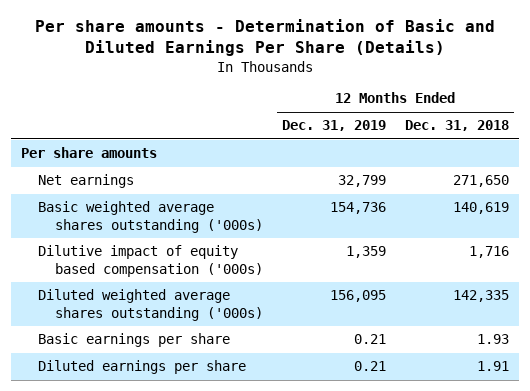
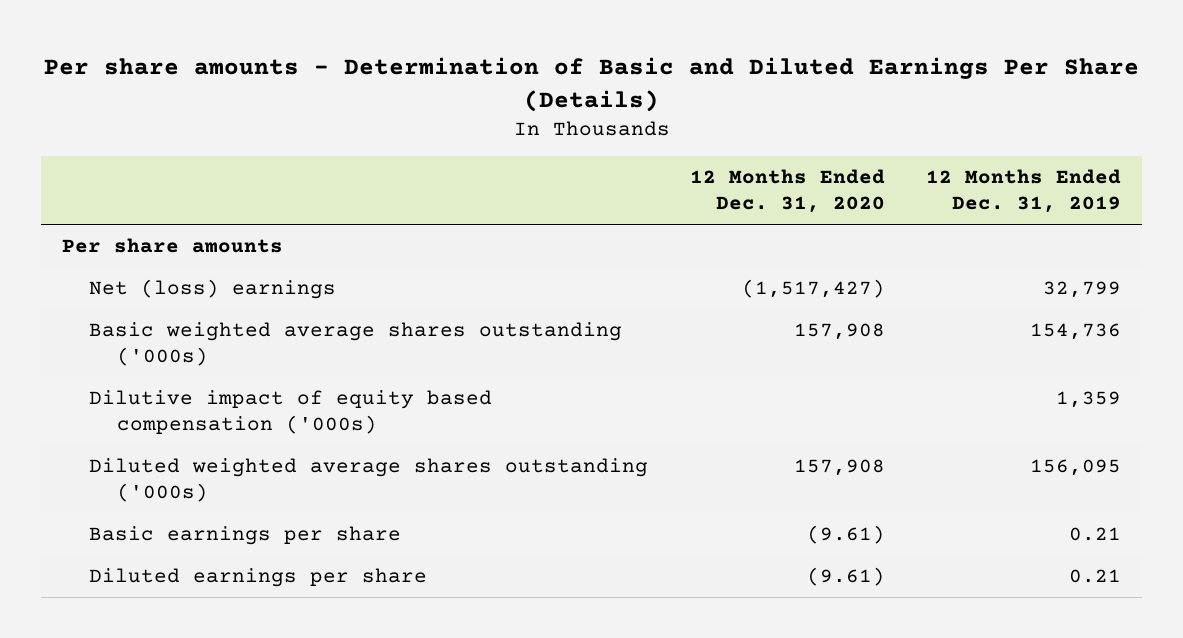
- | 12 Months Ended Dec. 31, 2019 | 12 Months Ended Dec. 31, 2018
+ | 12 Months Ended Dec. 31, 2020 | 12 Months Ended Dec. 31, 2019
- Net earnings | 32,799 | 271,650
+ Net (loss) earnings | (1,517,427) | 32,799

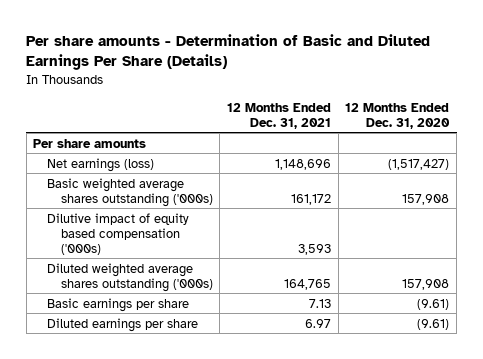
- | 12 Months Ended Dec. 31, 2020 | 12 Months Ended Dec. 31, 2019
+ | 12 Months Ended Dec. 31, 2021 | 12 Months Ended Dec. 31, 2020
- Net (loss) earnings | (1,517,427) | 32,799
+ Net earnings (loss) | 1,148,696 | (1,517,427)

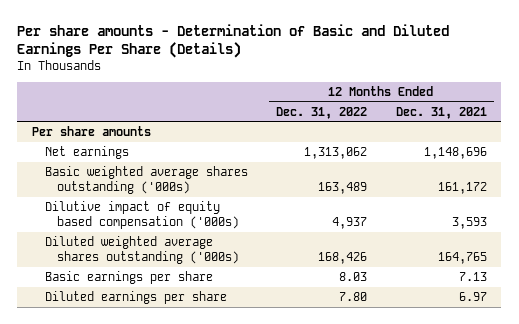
- | 12 Months Ended Dec. 31, 2021 | 12 Months Ended Dec. 31, 2020
+ | 12 Months Ended Dec. 31, 2022 | 12 Months Ended Dec. 31, 2021
- Net earnings (loss) | 1,148,696 | (1,517,427)
+ Net earnings | 1,313,062 | 1,148,696

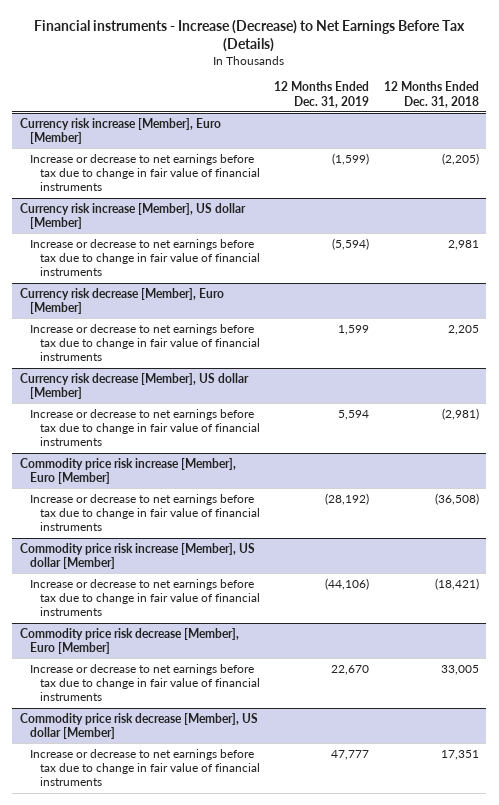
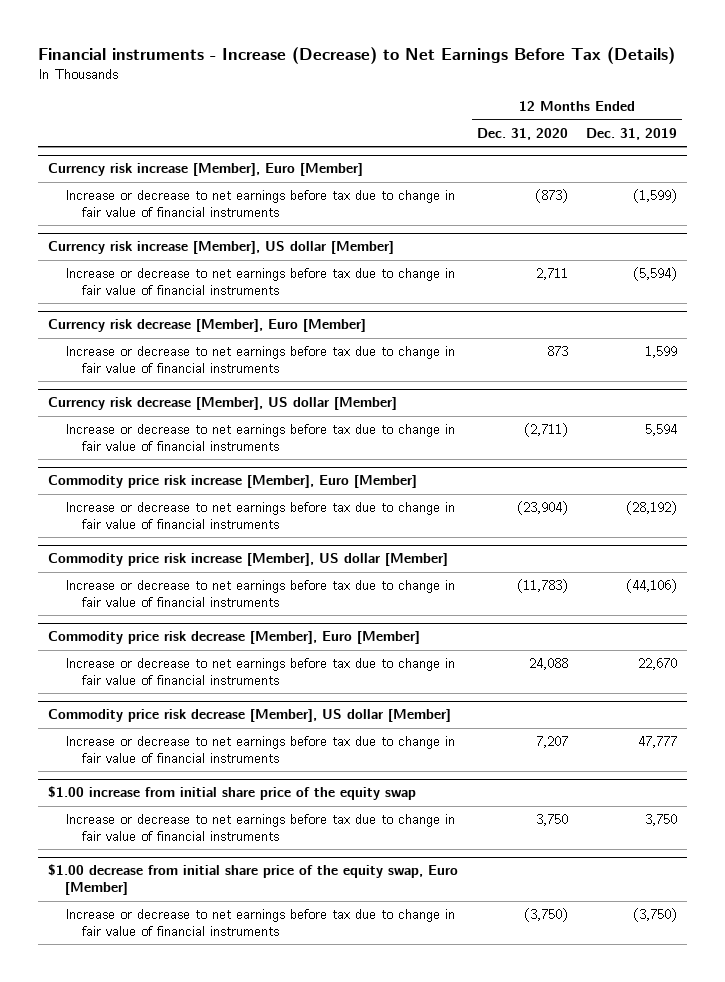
- | 12 Months Ended Dec. 31, 2019 | 12 Months Ended Dec. 31, 2018
+ | 12 Months Ended Dec. 31, 2020 | 12 Months Ended Dec. 31, 2019
+ $1.00 increase from initial share price of the equity swap
+ Increase or decrease to net earnings before tax due to change in fair value of financial instruments | 3,750 | 3,750
+ $1.00 decrease from initial share price of the equity swap, Euro [Member]
+ Increase or decrease to net earnings before tax due to change in fair value of financial instruments | (3,750) | (3,750)

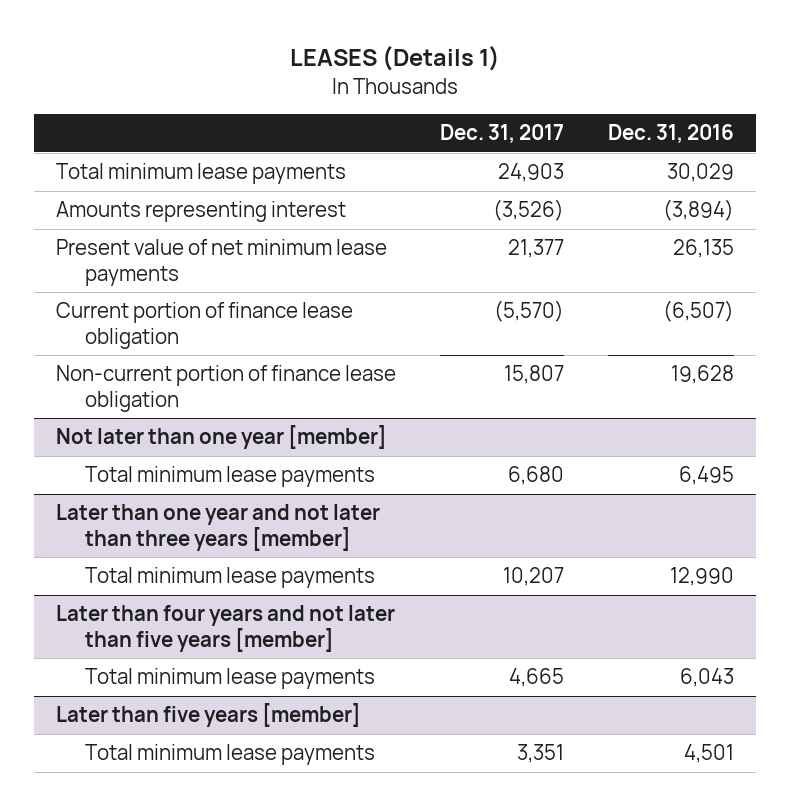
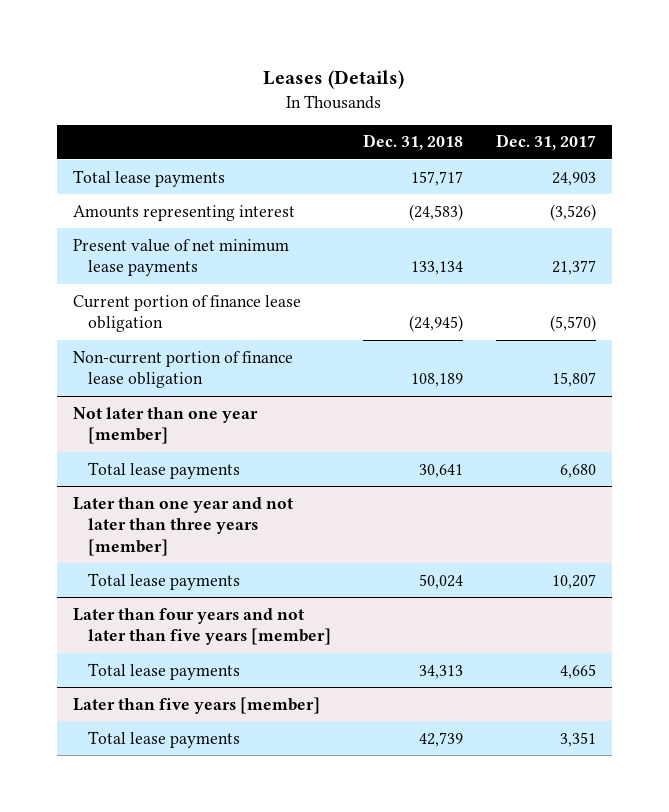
- LEASES (Details 1)
+ Leases (Details)
- | Dec. 31, 2017 | Dec. 31, 2016
+ | Dec. 31, 2018 | Dec. 31, 2017
- Total minimum lease payments | 24,903 | 30,029
+ Total lease payments | 157,717 | 24,903
@ Not later than one year [member]
- Total minimum lease payments | 6,680 | 6,495
+ Total lease payments | 30,641 | 6,680
@ Later than one year and not later than three years [member]
- Total minimum lease payments | 10,207 | 12,990
+ Total lease payments | 50,024 | 10,207
@ Later than four years and not later than five years [member]
- Total minimum lease payments | 4,665 | 6,043
+ Total lease payments | 34,313 | 4,665
@ Later than five years [member]
- Total minimum lease payments | 3,351 | 4,501
+ Total lease payments | 42,739 | 3,351

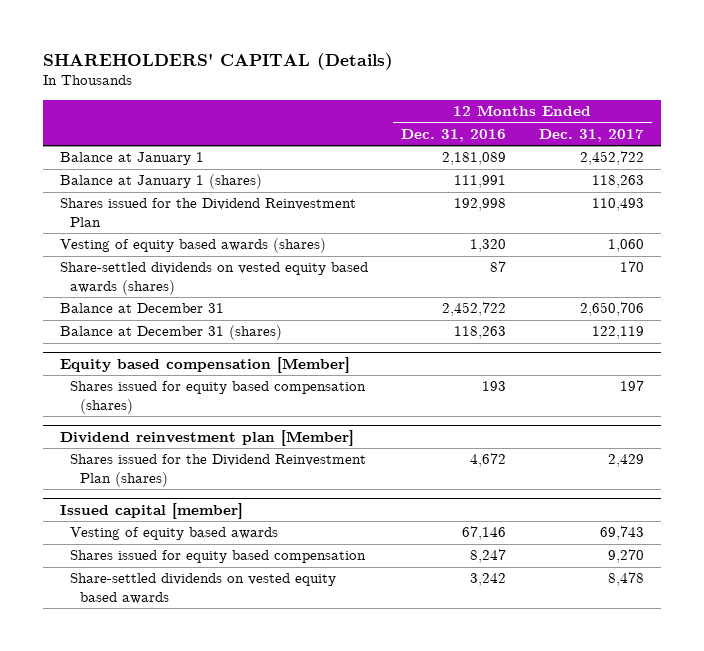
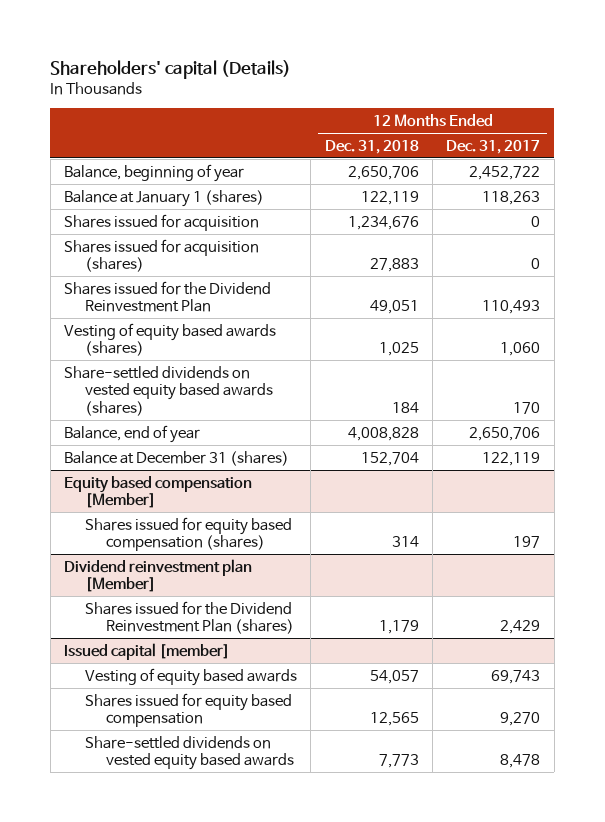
- SHAREHOLDERS' CAPITAL (Details)
+ Shareholders' capital (Details)
- | 12 Months Ended Dec. 31, 2016 | 12 Months Ended Dec. 31, 2017
+ | 12 Months Ended Dec. 31, 2018 | 12 Months Ended Dec. 31, 2017
- Balance at January 1 | 2,181,089 | 2,452,722
+ Balance, beginning of year | 2,650,706 | 2,452,722
+ Shares issued for acquisition | 1,234,676 | 0
+ Shares issued for acquisition (shares) | 27,883 | 0
- Balance at December 31 | 2,452,722 | 2,650,706
+ Balance, end of year | 4,008,828 | 2,650,706

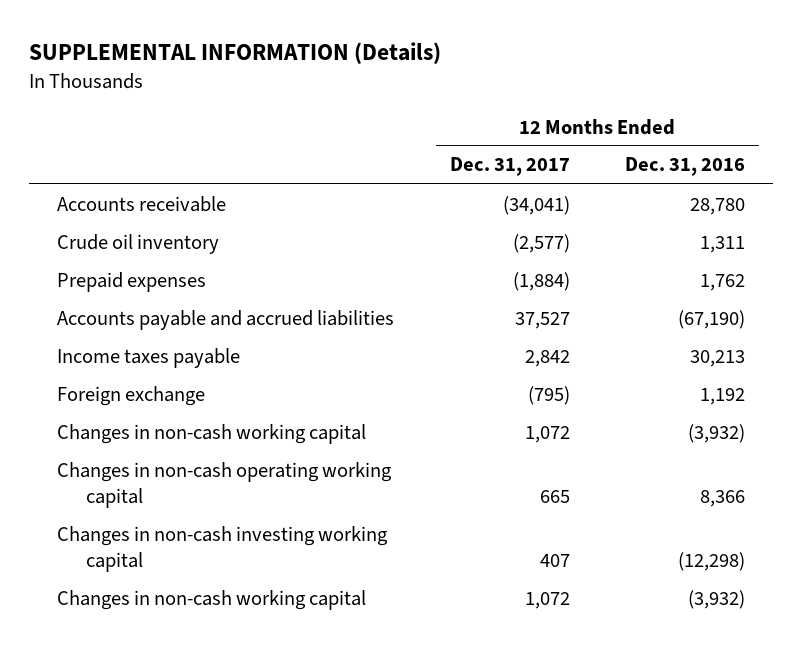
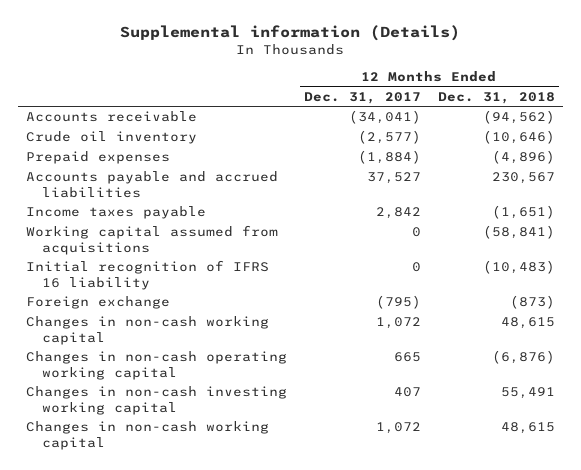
- SUPPLEMENTAL INFORMATION (Details)
+ Supplemental information (Details)
- | 12 Months Ended Dec. 31, 2017 | 12 Months Ended Dec. 31, 2016
+ | 12 Months Ended Dec. 31, 2017 | 12 Months Ended Dec. 31, 2018
+ Working capital assumed from acquisitions | 0 | (58,841)
+ Initial recognition of IFRS 16 liability | 0 | (10,483)

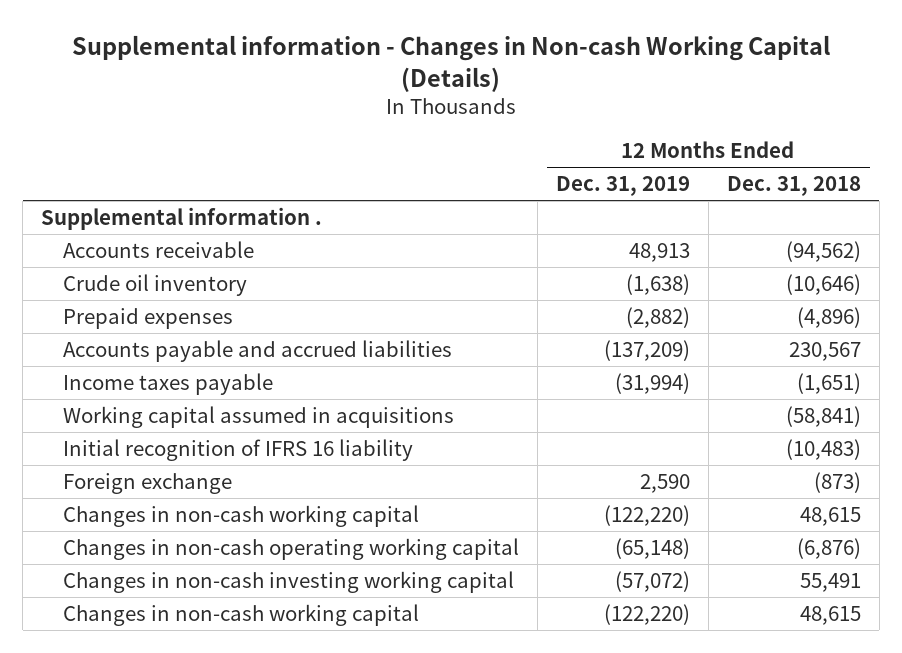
- Supplemental information (Details)
+ Supplemental information - Changes in Non-cash Working Capital (Details)
- | 12 Months Ended Dec. 31, 2017 | 12 Months Ended Dec. 31, 2018
+ | 12 Months Ended Dec. 31, 2019 | 12 Months Ended Dec. 31, 2018
+ Supplemental information .
- Working capital assumed from acquisitions | 0 | (58,841)
+ Working capital assumed in acquisitions | | (58,841)

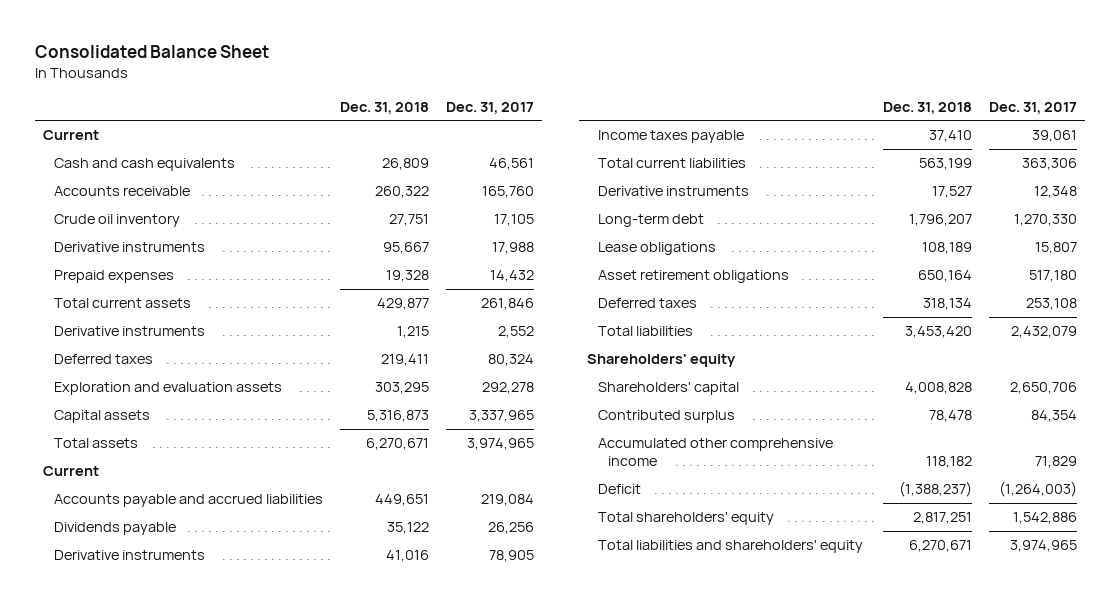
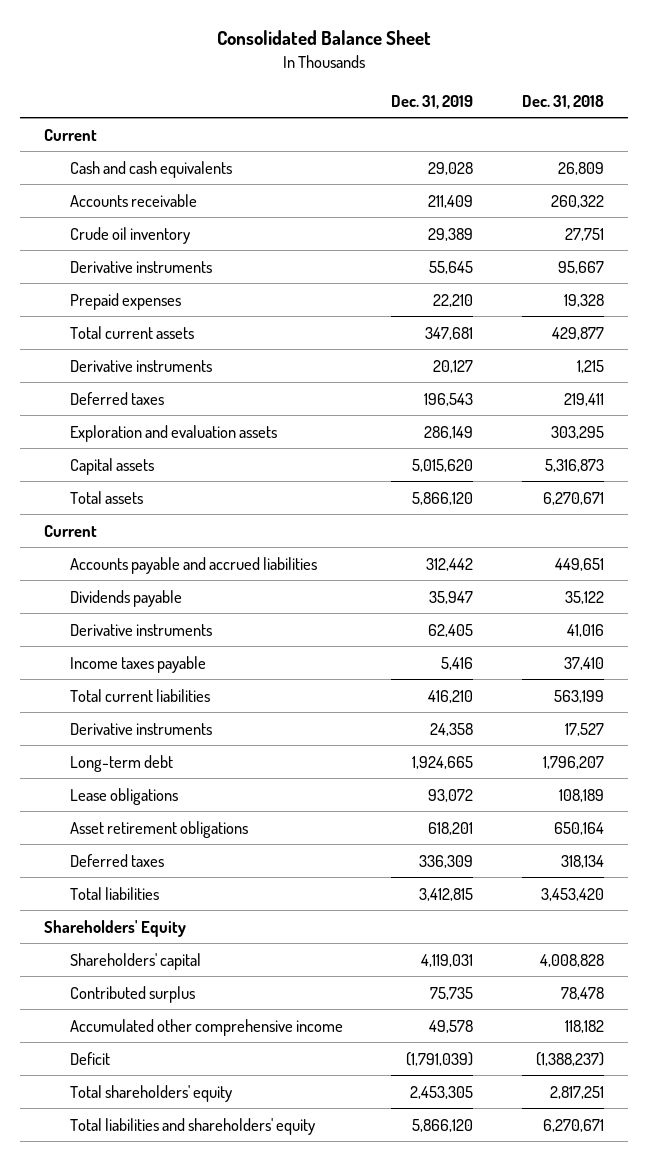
- | Dec. 31, 2018 | Dec. 31, 2017
+ | Dec. 31, 2019 | Dec. 31, 2018
- Shareholders' equity
+ Shareholders' Equity

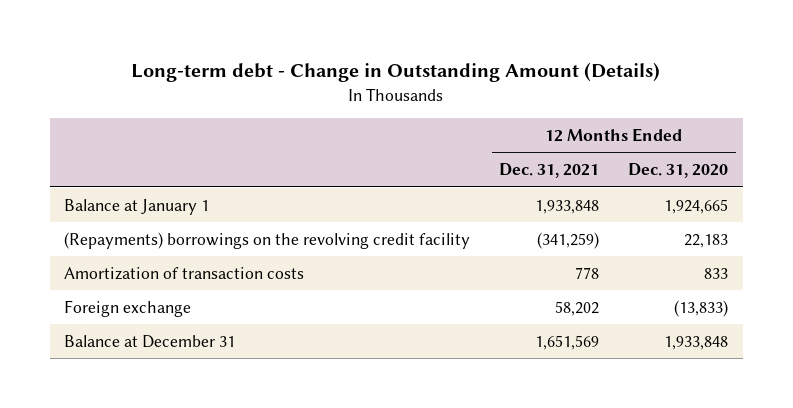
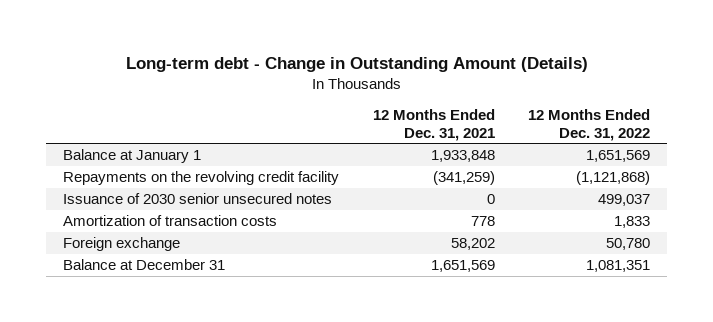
- | 12 Months Ended Dec. 31, 2021 | 12 Months Ended Dec. 31, 2020
+ | 12 Months Ended Dec. 31, 2021 | 12 Months Ended Dec. 31, 2022
- (Repayments) borrowings on the revolving credit facility | (341,259) | 22,183
+ Repayments on the revolving credit facility | (341,259) | (1,121,868)
+ Issuance of 2030 senior unsecured notes | 0 | 499,037

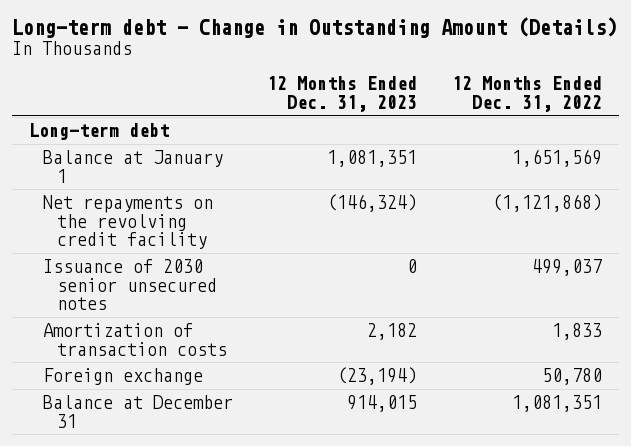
- | 12 Months Ended Dec. 31, 2021 | 12 Months Ended Dec. 31, 2022
+ | 12 Months Ended Dec. 31, 2023 | 12 Months Ended Dec. 31, 2022
+ Long-term debt
- Repayments on the revolving credit facility | (341,259) | (1,121,868)
+ Net repayments on the revolving credit facility | (146,324) | (1,121,868)

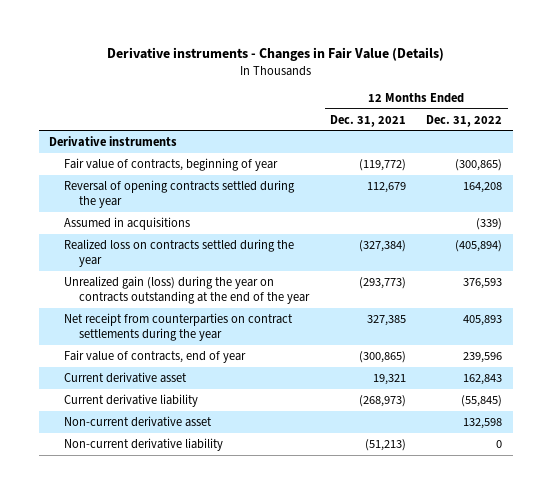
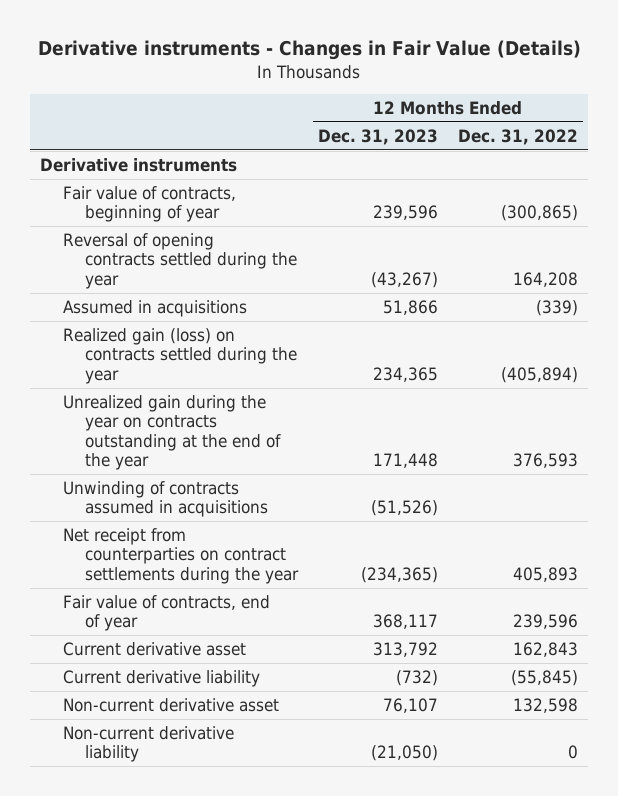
- | 12 Months Ended Dec. 31, 2021 | 12 Months Ended Dec. 31, 2022
+ | 12 Months Ended Dec. 31, 2023 | 12 Months Ended Dec. 31, 2022
- Realized loss on contracts settled during the year | (327,384) | (405,894)
- Unrealized gain (loss) during the year on contracts outstanding at the end of the year | (293,773) | 376,593
+ Realized gain (loss) on contracts settled during the year | 234,365 | (405,894)
+ Unrealized gain during the year on contracts outstanding at the end of the year | 171,448 | 376,593
+ Unwinding of contracts assumed in acquisitions | (51,526) |

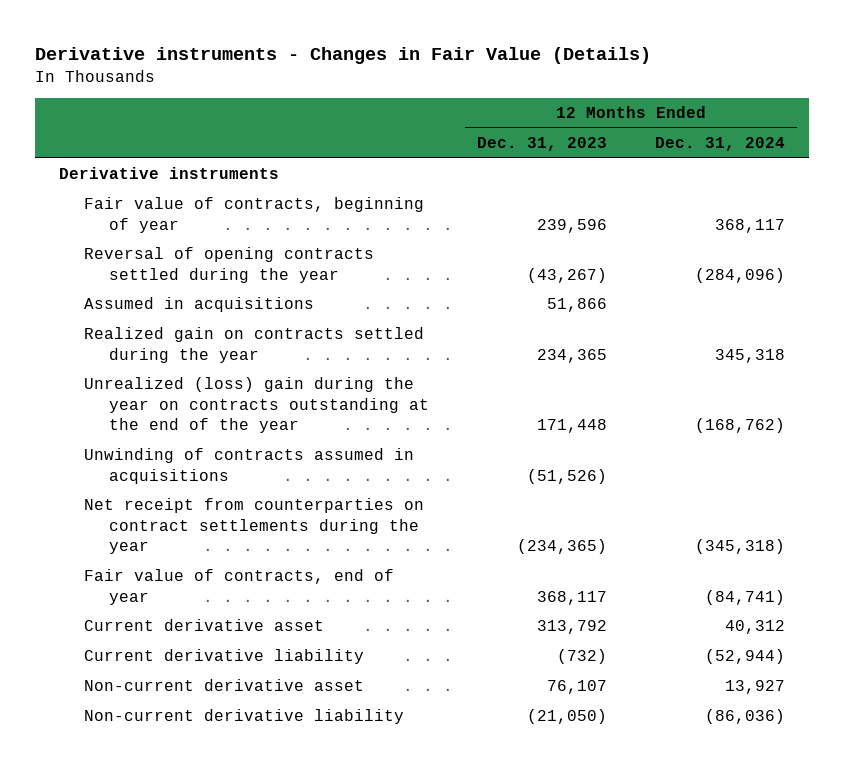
- | 12 Months Ended Dec. 31, 2023 | 12 Months Ended Dec. 31, 2022
+ | 12 Months Ended Dec. 31, 2023 | 12 Months Ended Dec. 31, 2024
- Realized gain (loss) on contracts settled during the year | 234,365 | (405,894)
- Unrealized gain during the year on contracts outstanding at the end of the year | 171,448 | 376,593
+ Realized gain on contracts settled during the year | 234,365 | 345,318
+ Unrealized (loss) gain during the year on contracts outstanding at the end of the year | 171,448 | (168,762)

